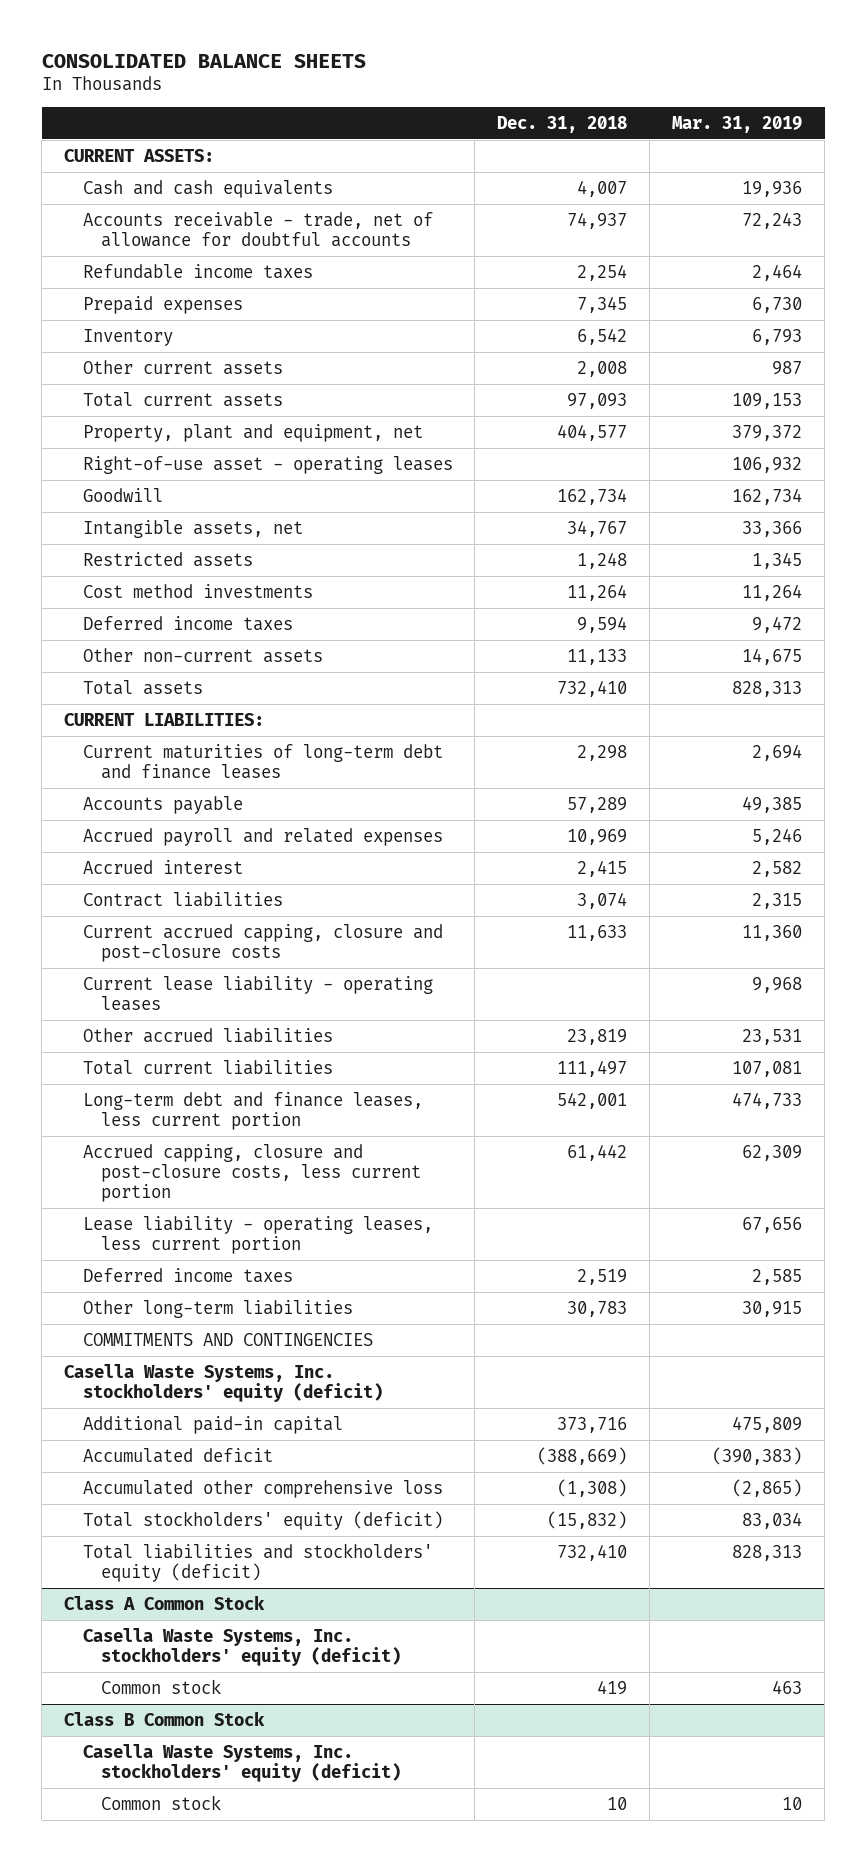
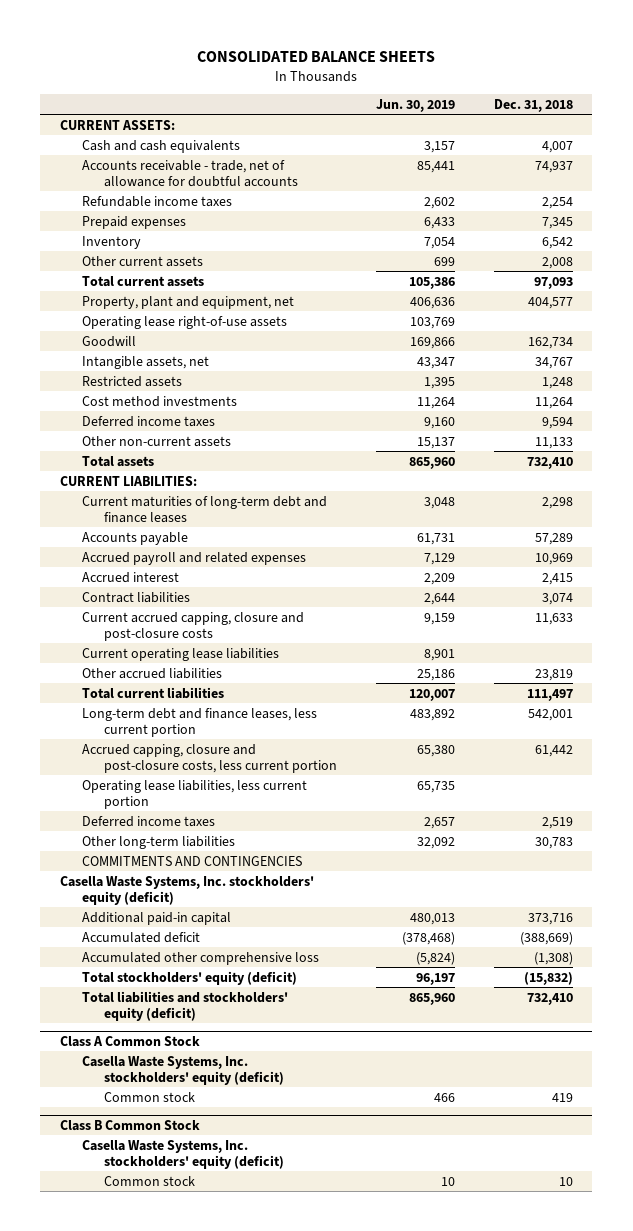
- | Dec. 31, 2018 | Mar. 31, 2019
+ | Jun. 30, 2019 | Dec. 31, 2018
- Right-of-use asset - operating leases | | 106,932
+ Operating lease right-of-use assets | 103,769 |
- Current lease liability - operating leases | | 9,968
+ Current operating lease liabilities | 8,901 |
- Lease liability - operating leases, less current portion | | 67,656
+ Operating lease liabilities, less current portion | 65,735 |

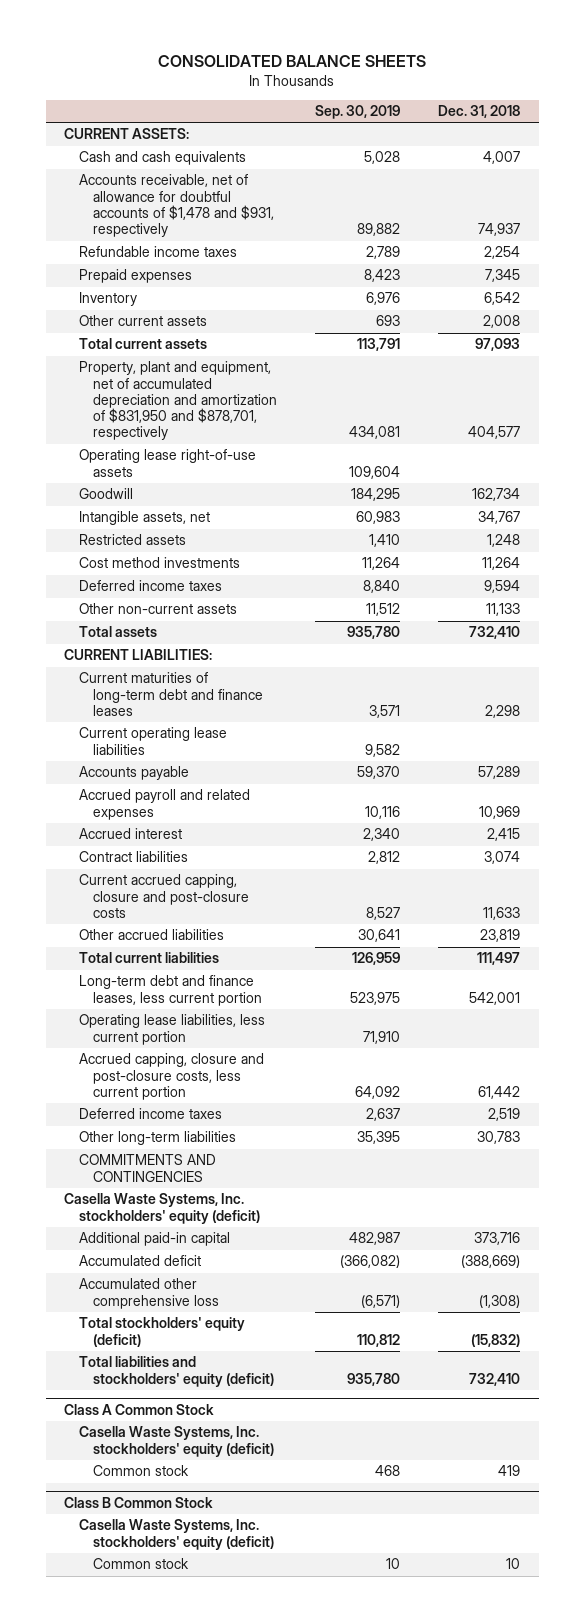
- | Jun. 30, 2019 | Dec. 31, 2018
+ | Sep. 30, 2019 | Dec. 31, 2018
- Accounts receivable - trade, net of allowance for doubtful accounts | 85,441 | 74,937
+ Accounts receivable, net of allowance for doubtful accounts of $1,478 and $931, respectively | 89,882 | 74,937
- Property, plant and equipment, net | 406,636 | 404,577
+ Property, plant and equipment, net of accumulated depreciation and amortization of $831,950 and $878,701, respectively | 434,081 | 404,577
moved up: Current operating lease liabilities | 9,582 |
moved down: Accrued capping, closure and post-closure costs, less current portion | 64,092 | 61,442

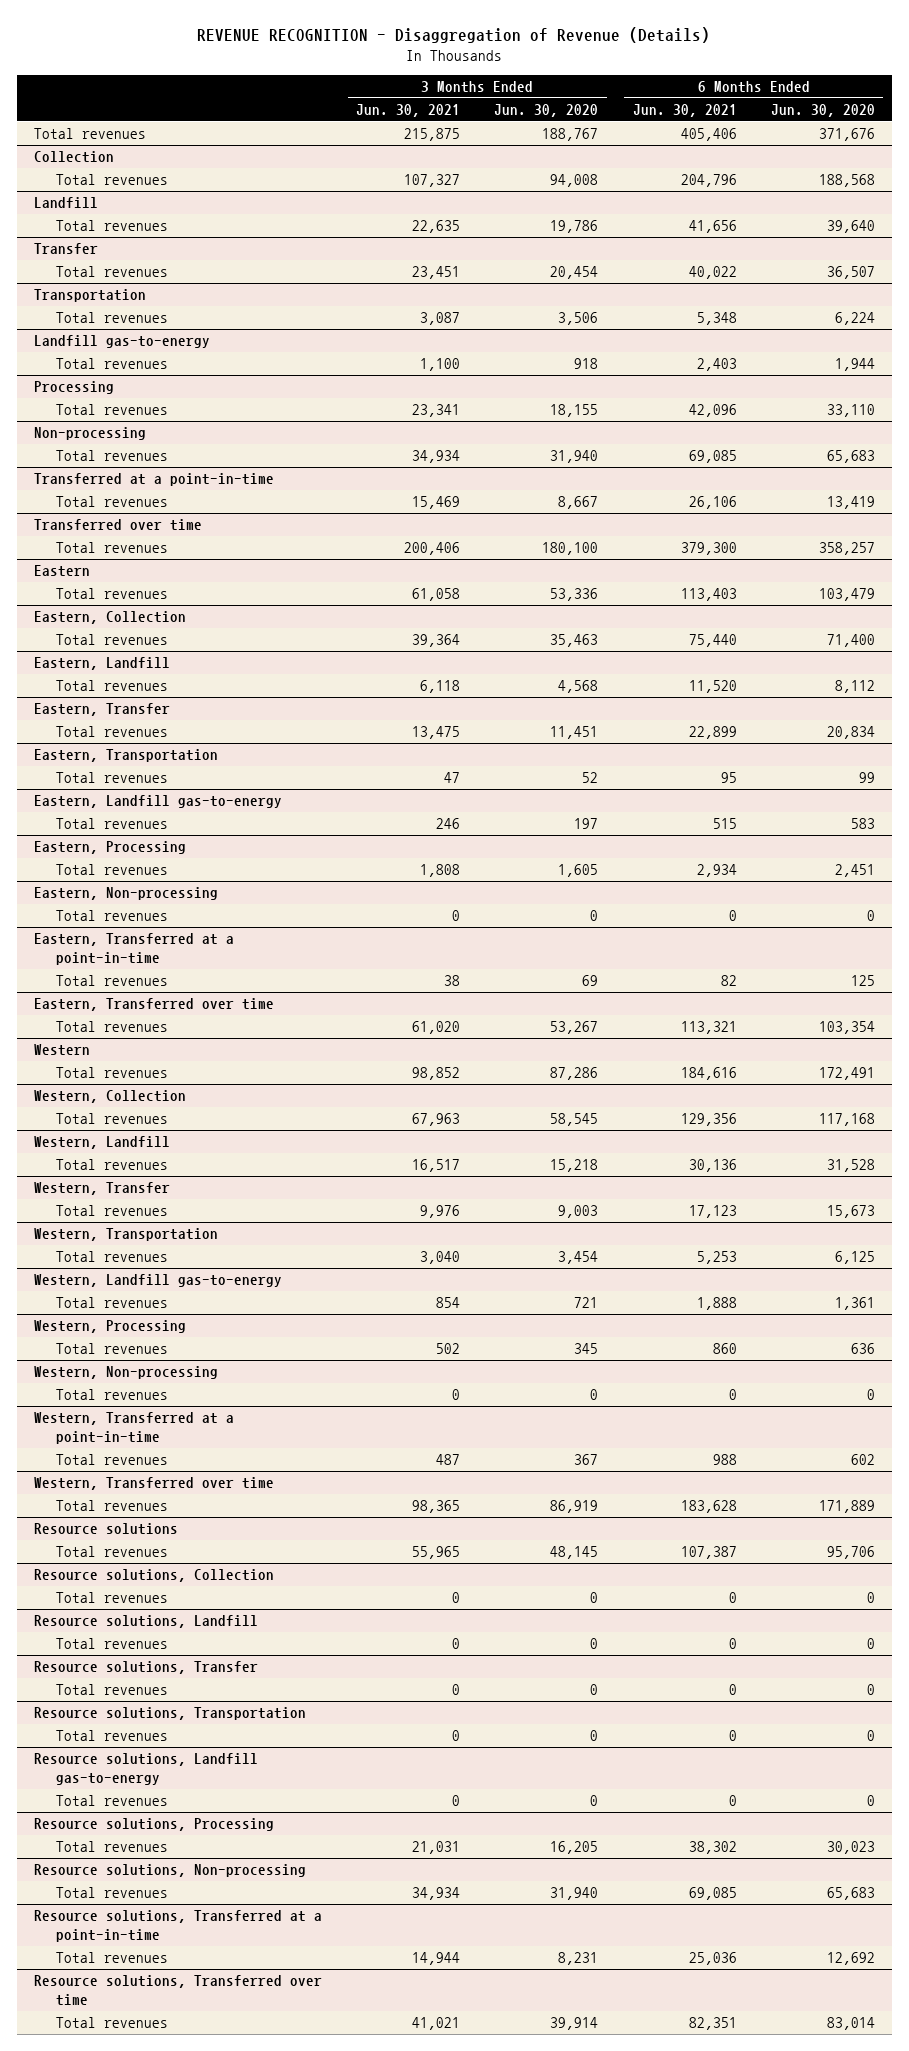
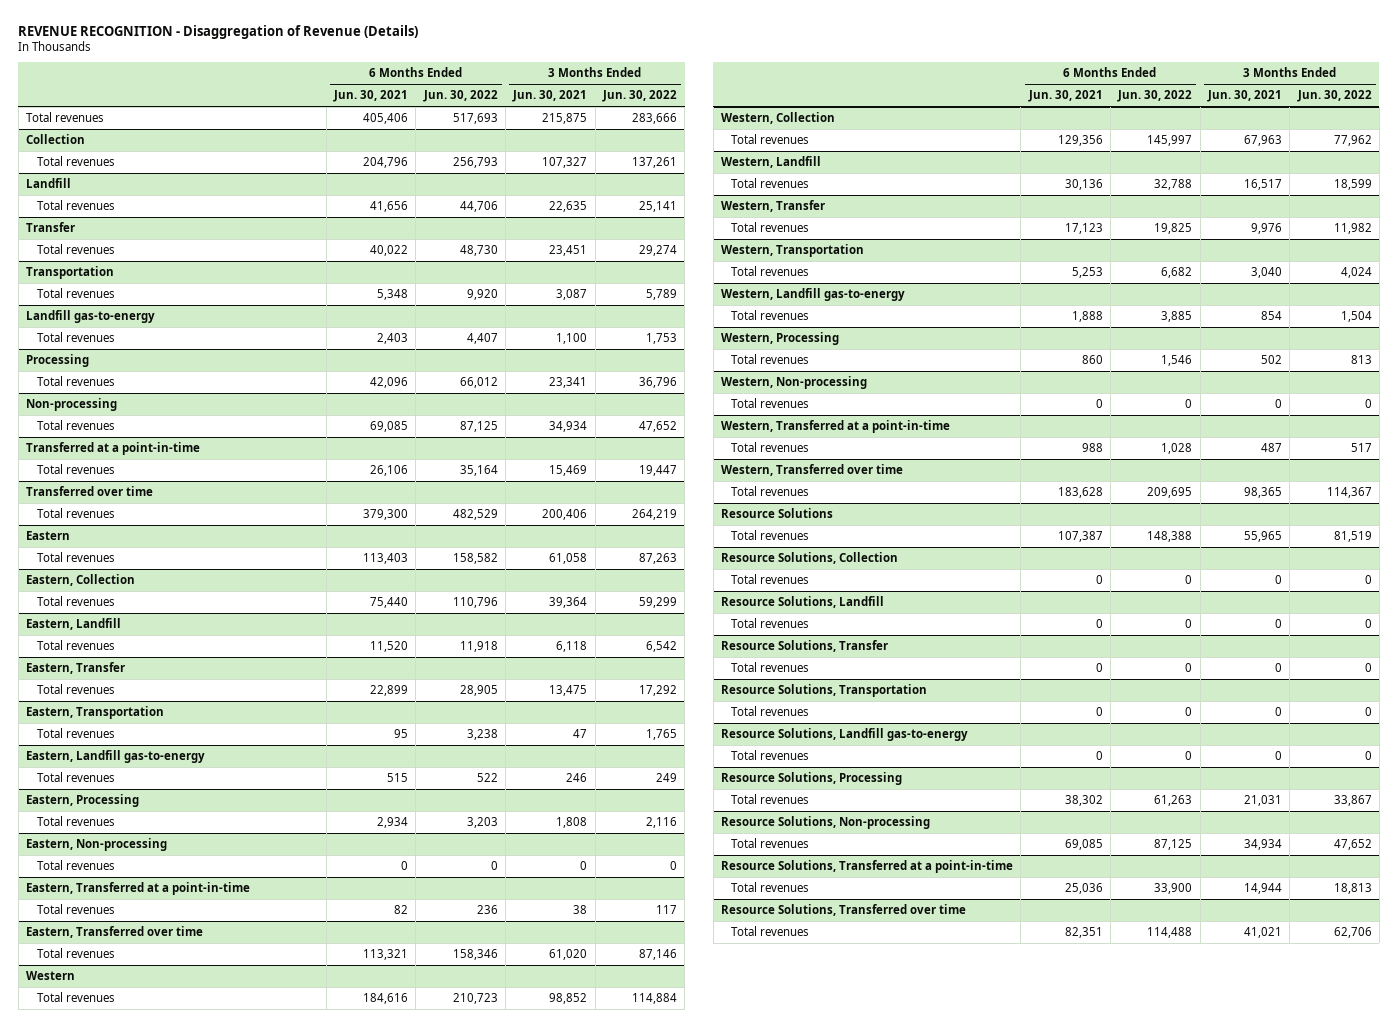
- | 3 Months Ended Jun. 30, 2021 | 3 Months Ended Jun. 30, 2020 | 6 Months Ended Jun. 30, 2021 | 6 Months Ended Jun. 30, 2020
+ | 6 Months Ended Jun. 30, 2021 | 6 Months Ended Jun. 30, 2022 | 3 Months Ended Jun. 30, 2021 | 3 Months Ended Jun. 30, 2022
- Resource solutions
+ Resource Solutions
- Resource solutions, Collection
+ Resource Solutions, Collection
- Resource solutions, Landfill
+ Resource Solutions, Landfill
- Resource solutions, Transfer
+ Resource Solutions, Transfer
- Resource solutions, Transportation
+ Resource Solutions, Transportation
- Resource solutions, Landfill gas-to-energy
+ Resource Solutions, Landfill gas-to-energy
- Resource solutions, Processing
+ Resource Solutions, Processing
- Resource solutions, Non-processing
+ Resource Solutions, Non-processing
- Resource solutions, Transferred at a point-in-time
+ Resource Solutions, Transferred at a point-in-time
- Resource solutions, Transferred over time
+ Resource Solutions, Transferred over time

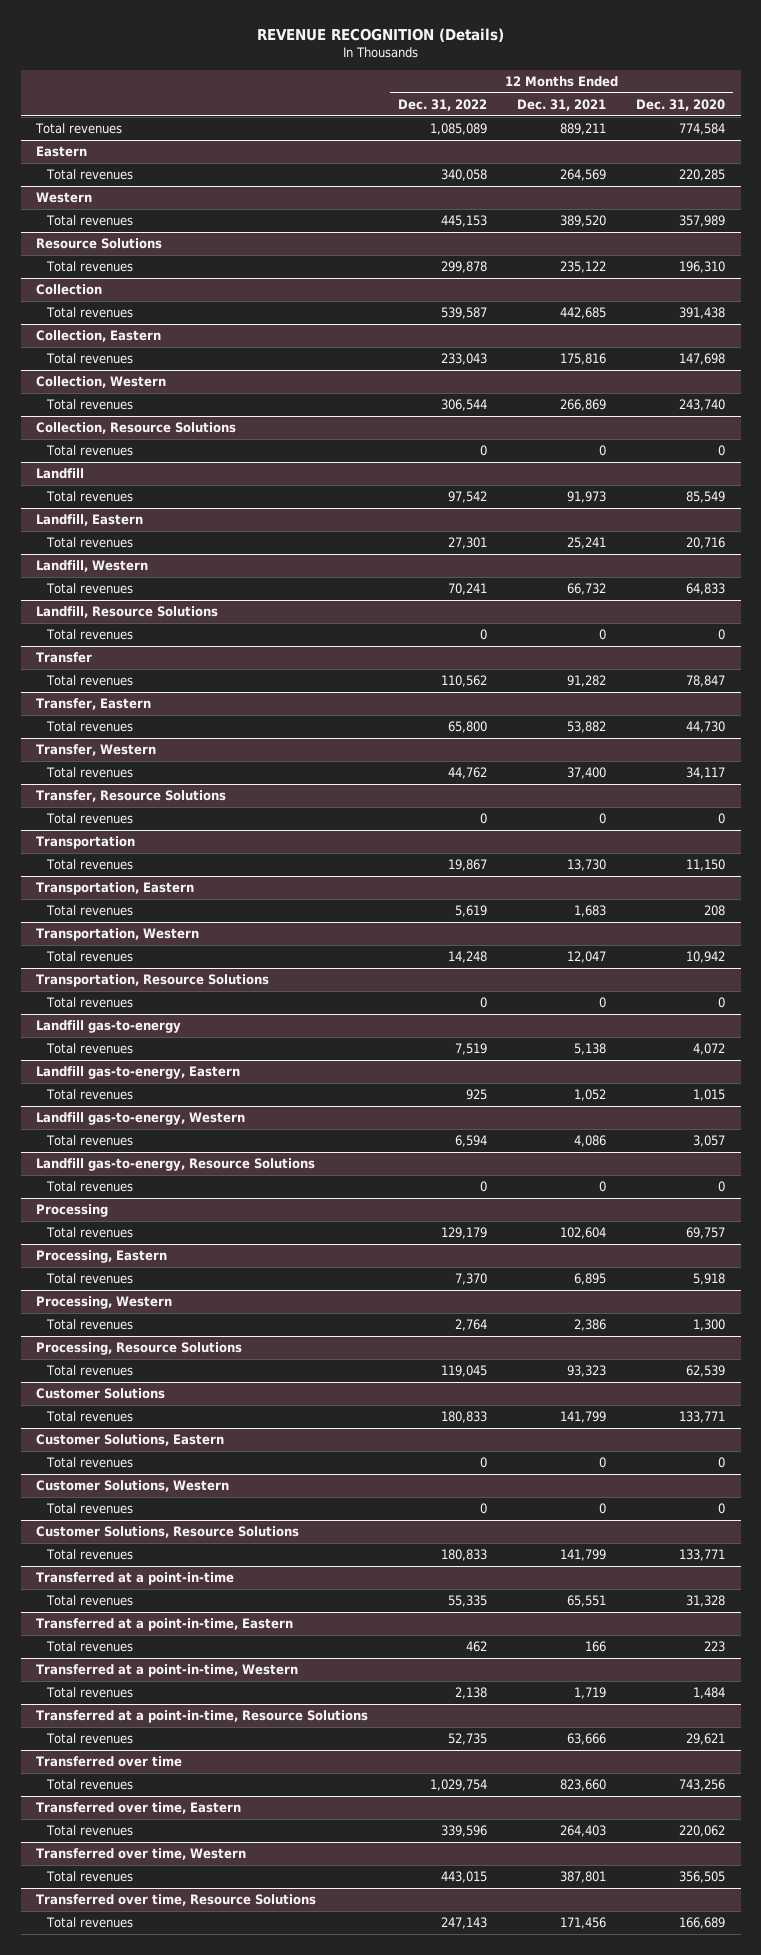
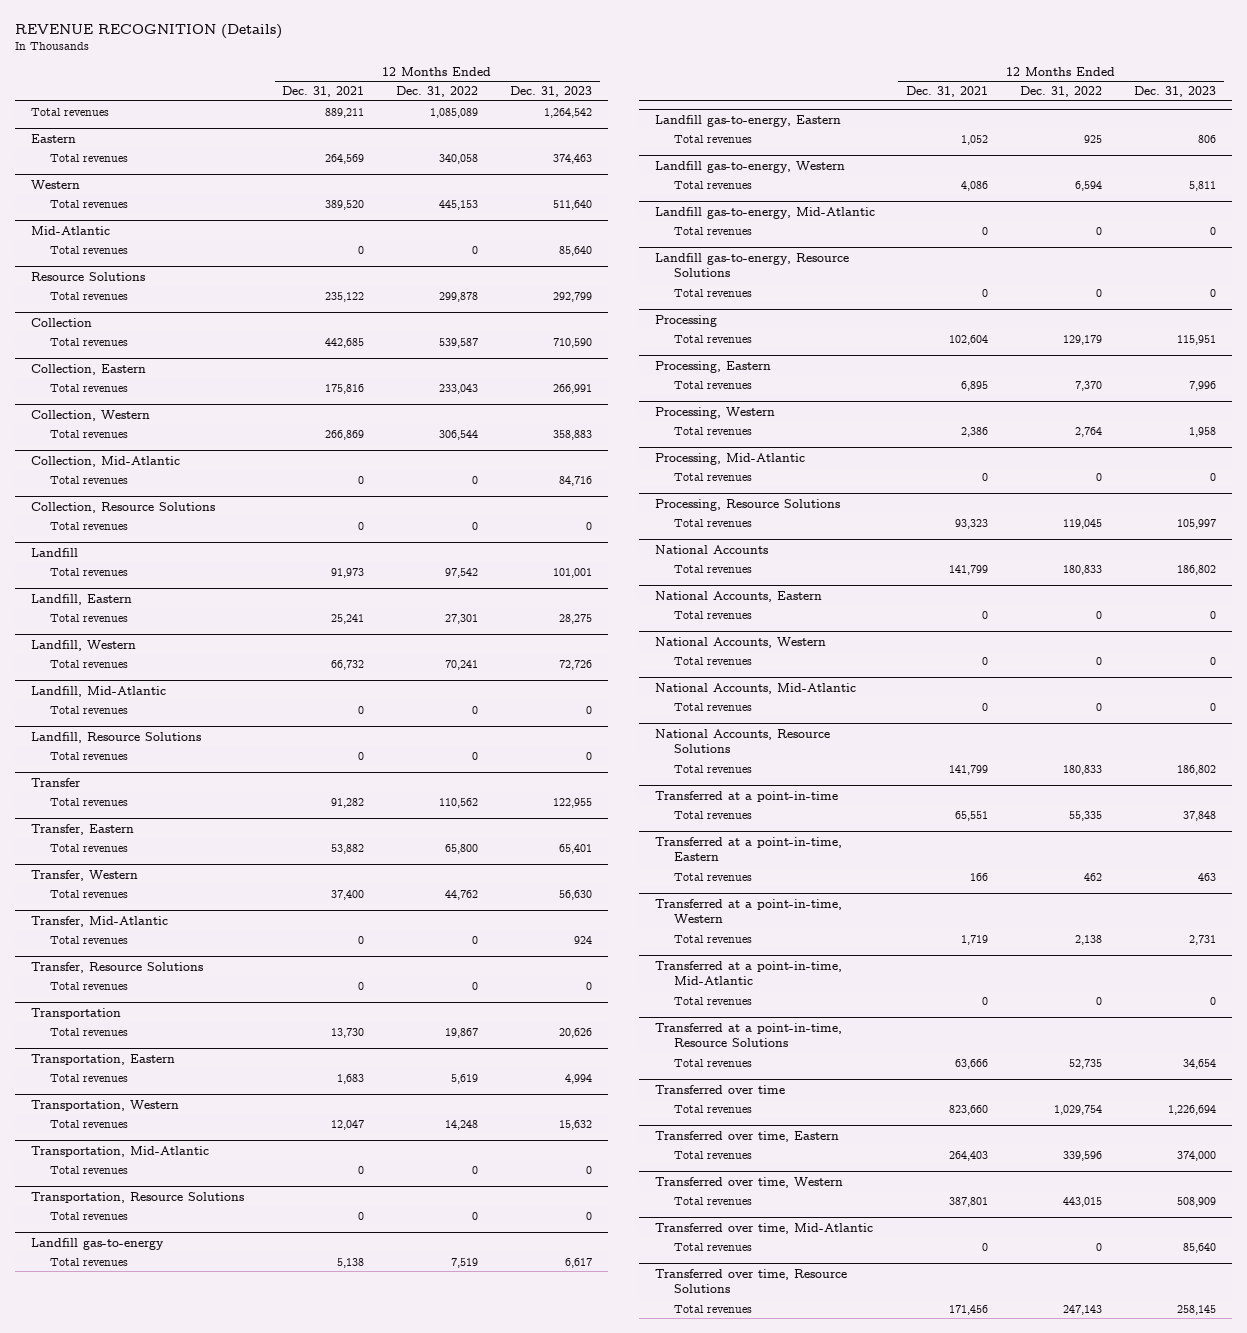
- | 12 Months Ended Dec. 31, 2022 | 12 Months Ended Dec. 31, 2021 | 12 Months Ended Dec. 31, 2020
+ | 12 Months Ended Dec. 31, 2021 | 12 Months Ended Dec. 31, 2022 | 12 Months Ended Dec. 31, 2023
+ Mid-Atlantic
+ Total revenues | 0 | 0 | 85,640
+ Collection, Mid-Atlantic
+ Total revenues | 0 | 0 | 84,716
+ Landfill, Mid-Atlantic
+ Total revenues | 0 | 0 | 0
+ Transfer, Mid-Atlantic
+ Total revenues | 0 | 0 | 924
+ Transportation, Mid-Atlantic
+ Total revenues | 0 | 0 | 0
+ Landfill gas-to-energy, Mid-Atlantic
+ Total revenues | 0 | 0 | 0
+ Processing, Mid-Atlantic
+ Total revenues | 0 | 0 | 0
- Customer Solutions
+ National Accounts
- Customer Solutions, Eastern
+ National Accounts, Eastern
- Customer Solutions, Western
+ National Accounts, Western
- Customer Solutions, Resource Solutions
+ National Accounts, Mid-Atlantic
+ Total revenues | 0 | 0 | 0
+ National Accounts, Resource Solutions
+ Transferred at a point-in-time, Mid-Atlantic
+ Total revenues | 0 | 0 | 0
+ Transferred over time, Mid-Atlantic
+ Total revenues | 0 | 0 | 85,640

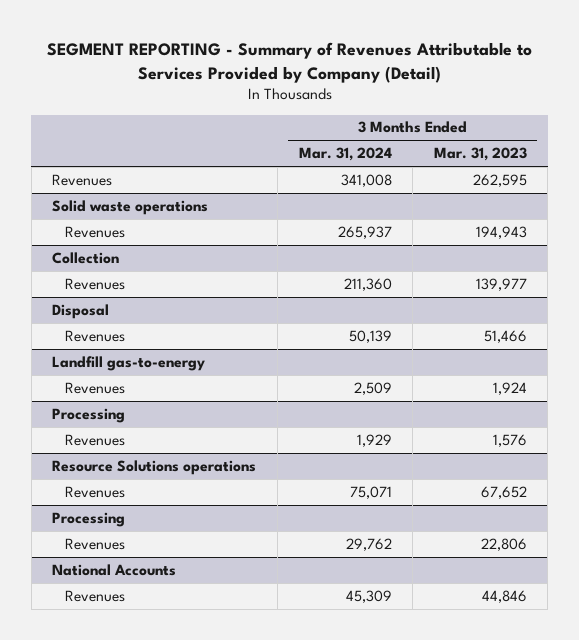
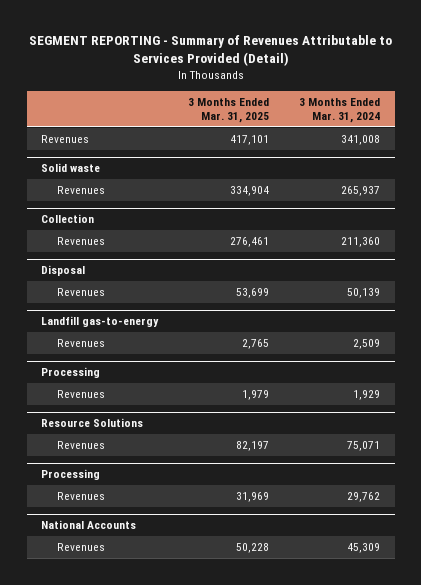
- SEGMENT REPORTING - Summary of Revenues Attributable to Services Provided by Company (Detail)
+ SEGMENT REPORTING - Summary of Revenues Attributable to Services Provided (Detail)
- | 3 Months Ended Mar. 31, 2024 | 3 Months Ended Mar. 31, 2023
+ | 3 Months Ended Mar. 31, 2025 | 3 Months Ended Mar. 31, 2024
- Solid waste operations
+ Solid waste
- Resource Solutions operations
+ Resource Solutions

